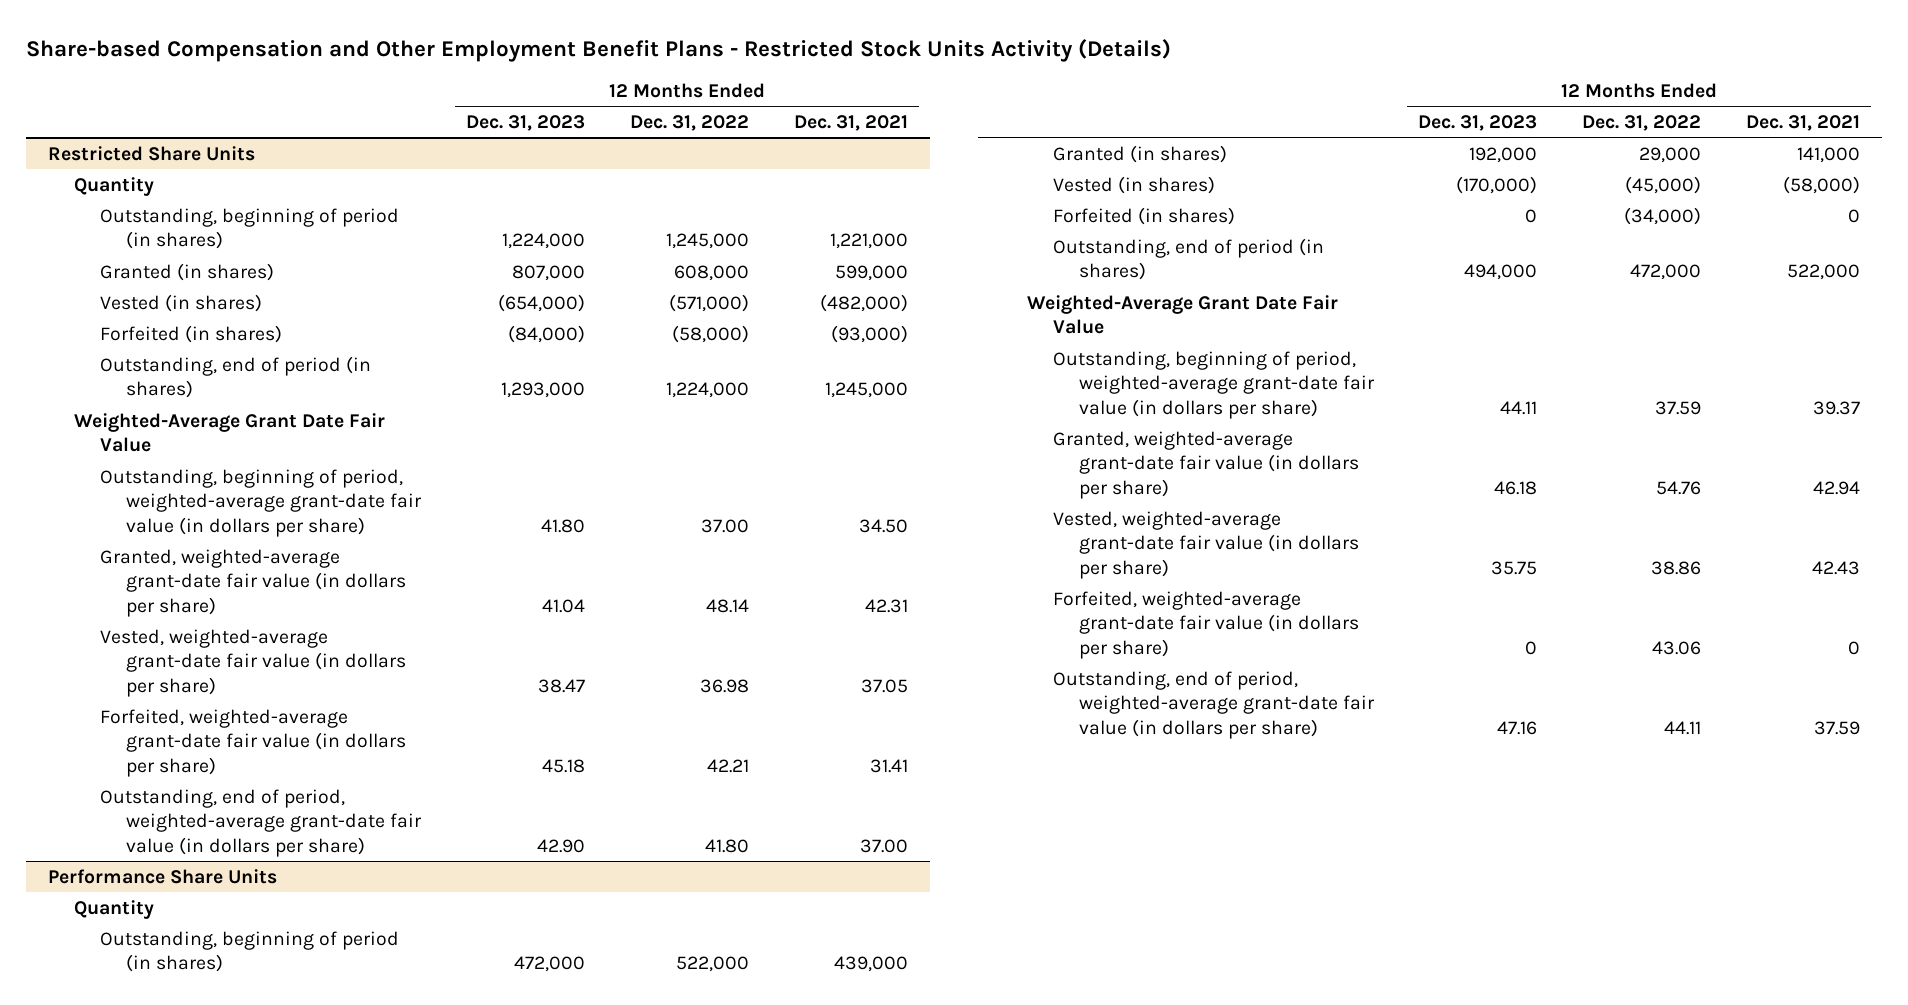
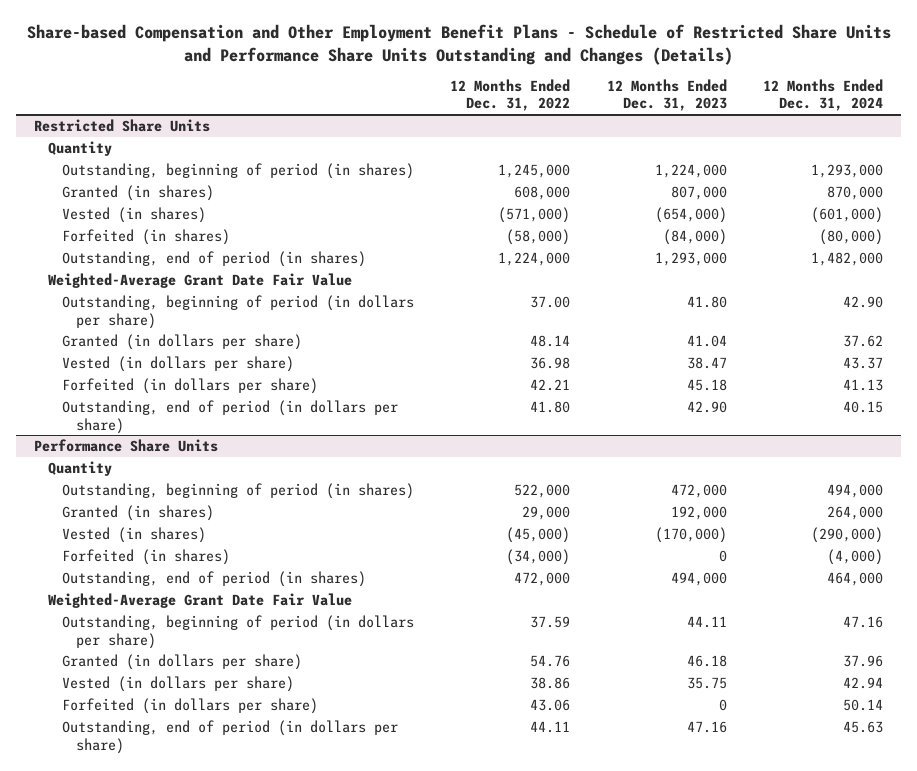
- Share-based Compensation and Other Employment Benefit Plans - Restricted Stock Units Activity (Details)
+ Share-based Compensation and Other Employment Benefit Plans - Schedule of Restricted Share Units and Performance Share Units Outstanding and Changes (Details)
- | 12 Months Ended Dec. 31, 2023 | 12 Months Ended Dec. 31, 2022 | 12 Months Ended Dec. 31, 2021
+ | 12 Months Ended Dec. 31, 2022 | 12 Months Ended Dec. 31, 2023 | 12 Months Ended Dec. 31, 2024
@ Restricted Share Units
- Outstanding, beginning of period, weighted-average grant-date fair value (in dollars per share) | 41.80 | 37.00 | 34.50
- Granted, weighted-average grant-date fair value (in dollars per share) | 41.04 | 48.14 | 42.31
- Vested, weighted-average grant-date fair value (in dollars per share) | 38.47 | 36.98 | 37.05
- Forfeited, weighted-average grant-date fair value (in dollars per share) | 45.18 | 42.21 | 31.41
- Outstanding, end of period, weighted-average grant-date fair value (in dollars per share) | 42.90 | 41.80 | 37.00
+ Outstanding, beginning of period (in dollars per share) | 37.00 | 41.80 | 42.90
+ Granted (in dollars per share) | 48.14 | 41.04 | 37.62
+ Vested (in dollars per share) | 36.98 | 38.47 | 43.37
+ Forfeited (in dollars per share) | 42.21 | 45.18 | 41.13
+ Outstanding, end of period (in dollars per share) | 41.80 | 42.90 | 40.15
@ Performance Share Units
- Outstanding, beginning of period, weighted-average grant-date fair value (in dollars per share) | 44.11 | 37.59 | 39.37
- Granted, weighted-average grant-date fair value (in dollars per share) | 46.18 | 54.76 | 42.94
- Vested, weighted-average grant-date fair value (in dollars per share) | 35.75 | 38.86 | 42.43
- Forfeited, weighted-average grant-date fair value (in dollars per share) | 0 | 43.06 | 0
- Outstanding, end of period, weighted-average grant-date fair value (in dollars per share) | 47.16 | 44.11 | 37.59
+ Outstanding, beginning of period (in dollars per share) | 37.59 | 44.11 | 47.16
+ Granted (in dollars per share) | 54.76 | 46.18 | 37.96
+ Vested (in dollars per share) | 38.86 | 35.75 | 42.94
+ Forfeited (in dollars per share) | 43.06 | 0 | 50.14
+ Outstanding, end of period (in dollars per share) | 44.11 | 47.16 | 45.63

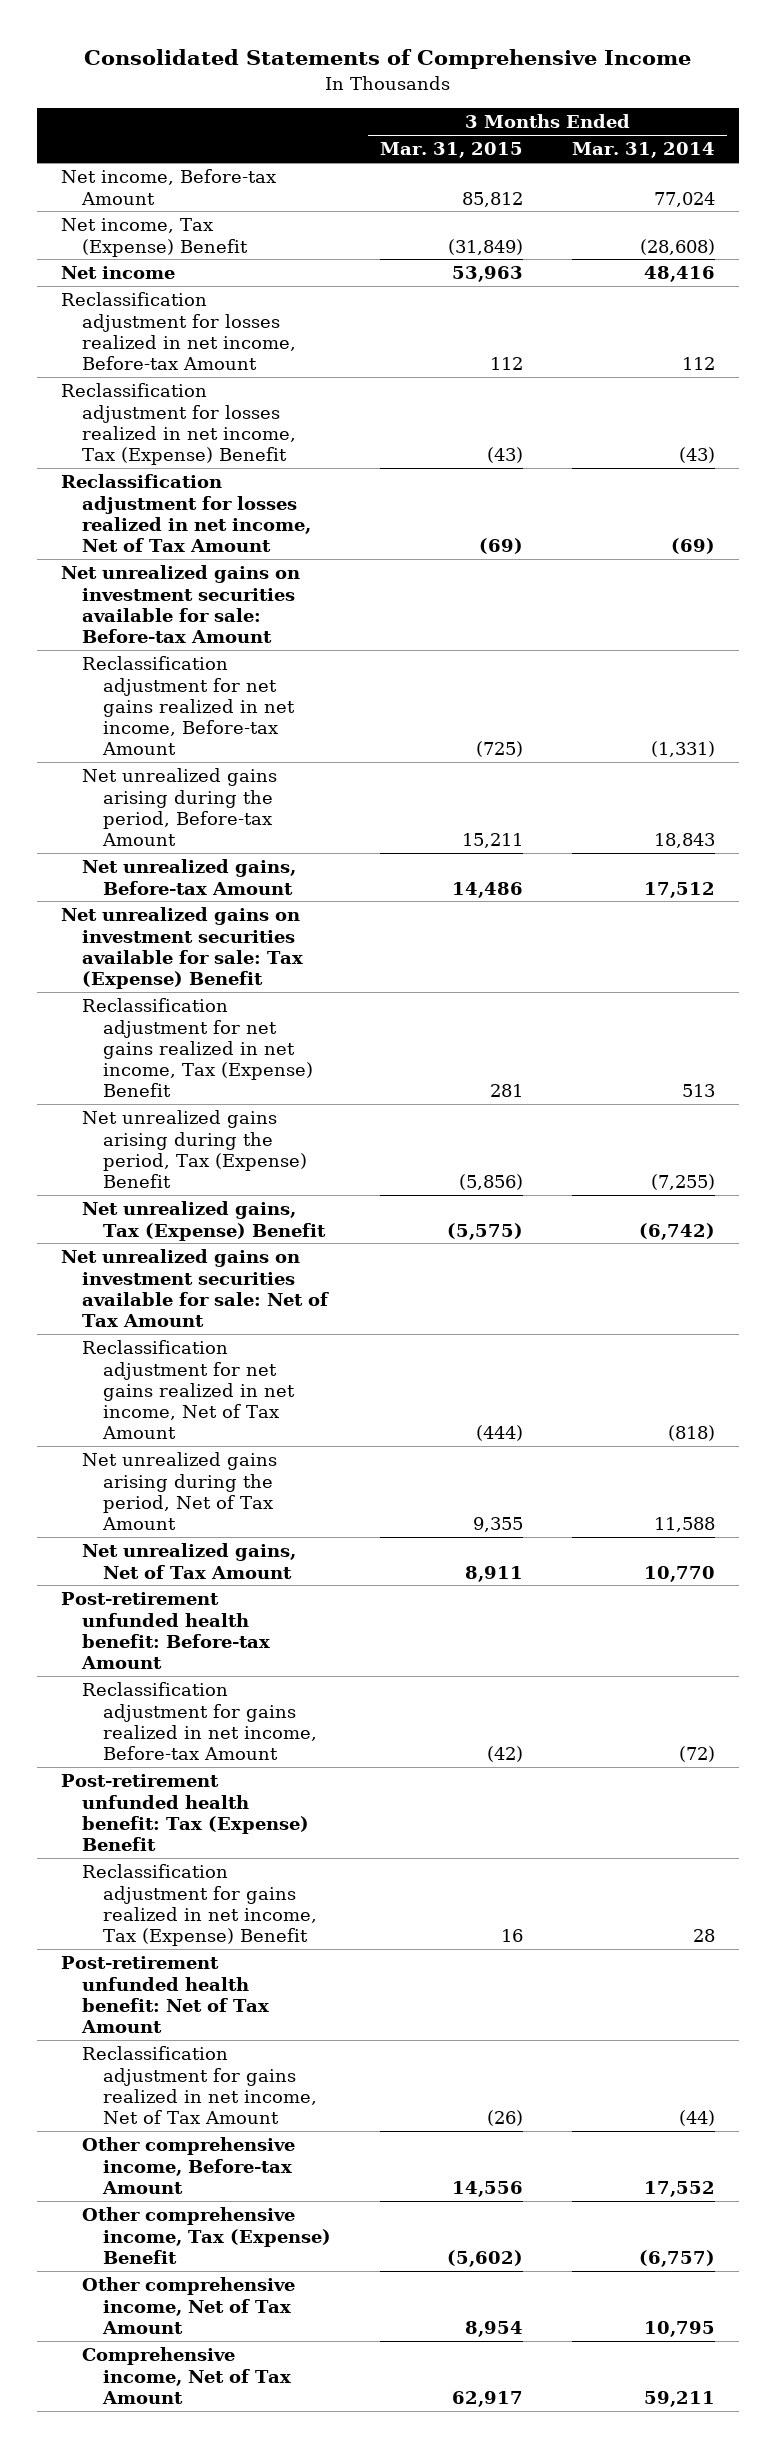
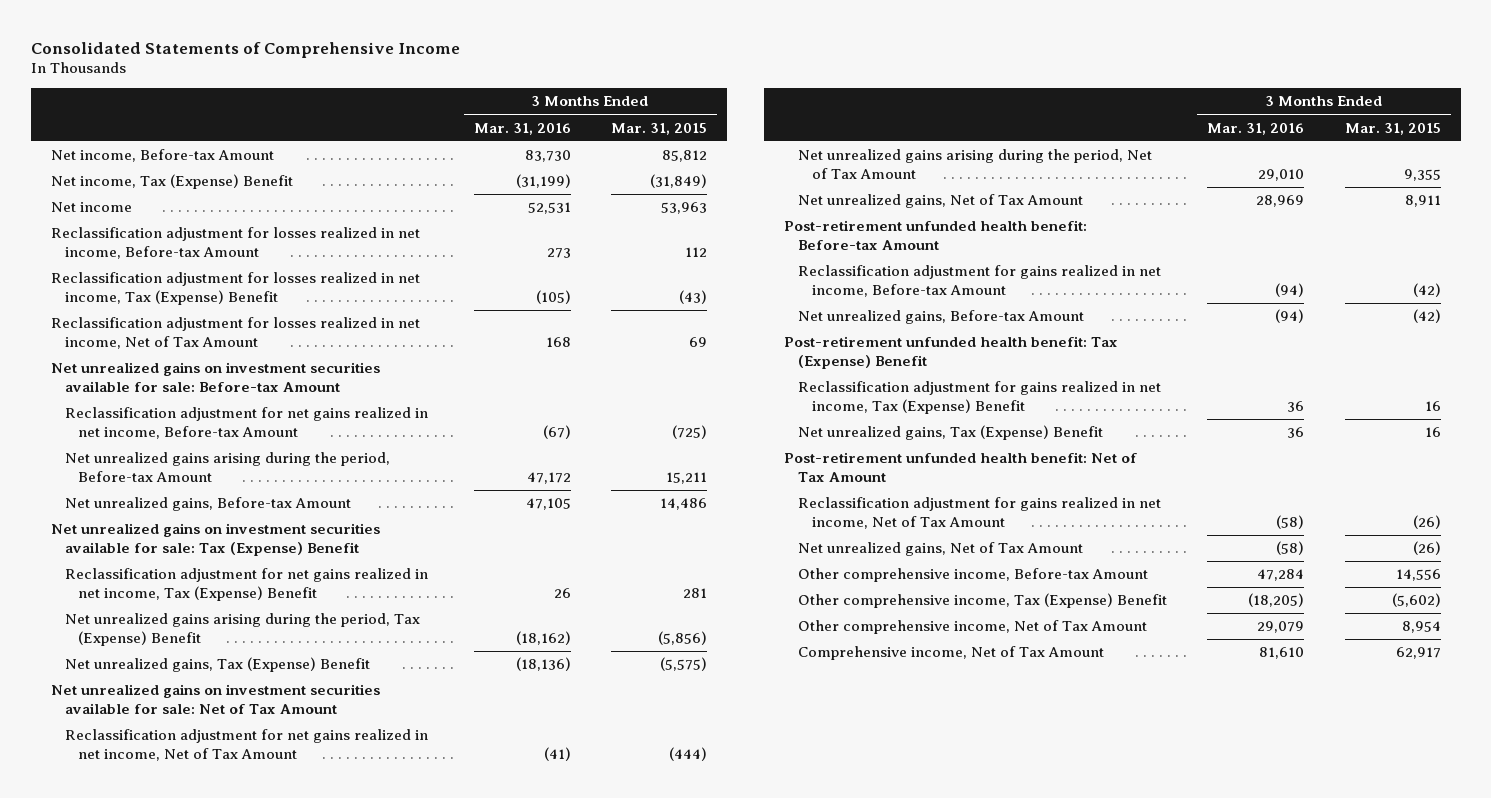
- | 3 Months Ended Mar. 31, 2015 | 3 Months Ended Mar. 31, 2014
+ | 3 Months Ended Mar. 31, 2016 | 3 Months Ended Mar. 31, 2015
- Reclassification adjustment for losses realized in net income, Net of Tax Amount | (69) | (69)
+ Reclassification adjustment for losses realized in net income, Net of Tax Amount | 168 | 69
+ Net unrealized gains, Before-tax Amount | (94) | (42)
+ Net unrealized gains, Tax (Expense) Benefit | 36 | 16
+ Net unrealized gains, Net of Tax Amount | (58) | (26)

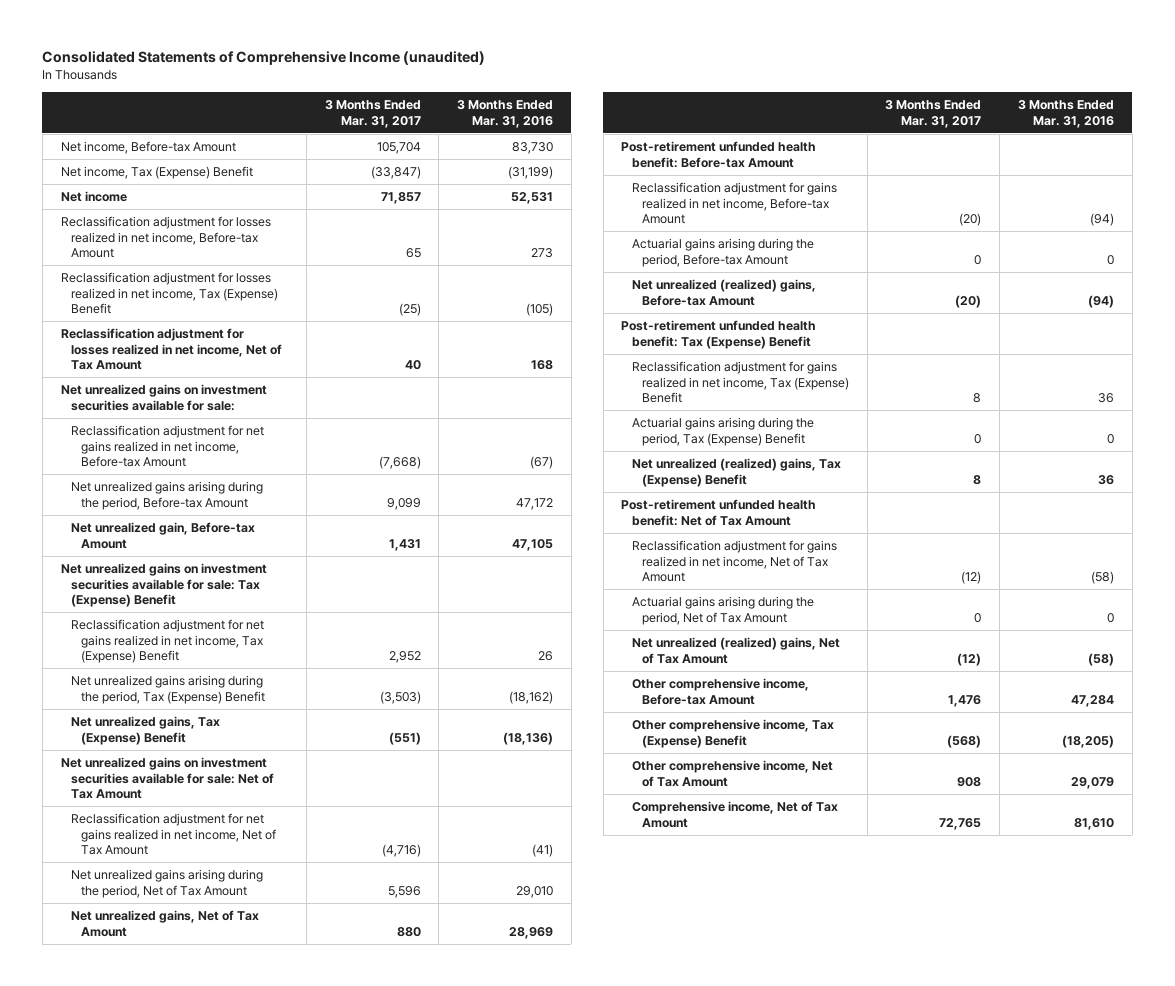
- Consolidated Statements of Comprehensive Income
+ Consolidated Statements of Comprehensive Income (unaudited)
- | 3 Months Ended Mar. 31, 2016 | 3 Months Ended Mar. 31, 2015
+ | 3 Months Ended Mar. 31, 2017 | 3 Months Ended Mar. 31, 2016
- Net unrealized gains on investment securities available for sale: Before-tax Amount
+ Net unrealized gains on investment securities available for sale:
- Net unrealized gains, Before-tax Amount | 47,105 | 14,486
+ Net unrealized gain, Before-tax Amount | 1,431 | 47,105
- Net unrealized gains, Before-tax Amount | (94) | (42)
+ Actuarial gains arising during the period, Before-tax Amount | 0 | 0
+ Net unrealized (realized) gains, Before-tax Amount | (20) | (94)
- Net unrealized gains, Tax (Expense) Benefit | 36 | 16
+ Actuarial gains arising during the period, Tax (Expense) Benefit | 0 | 0
+ Net unrealized (realized) gains, Tax (Expense) Benefit | 8 | 36
- Net unrealized gains, Net of Tax Amount | (58) | (26)
+ Actuarial gains arising during the period, Net of Tax Amount | 0 | 0
+ Net unrealized (realized) gains, Net of Tax Amount | (12) | (58)

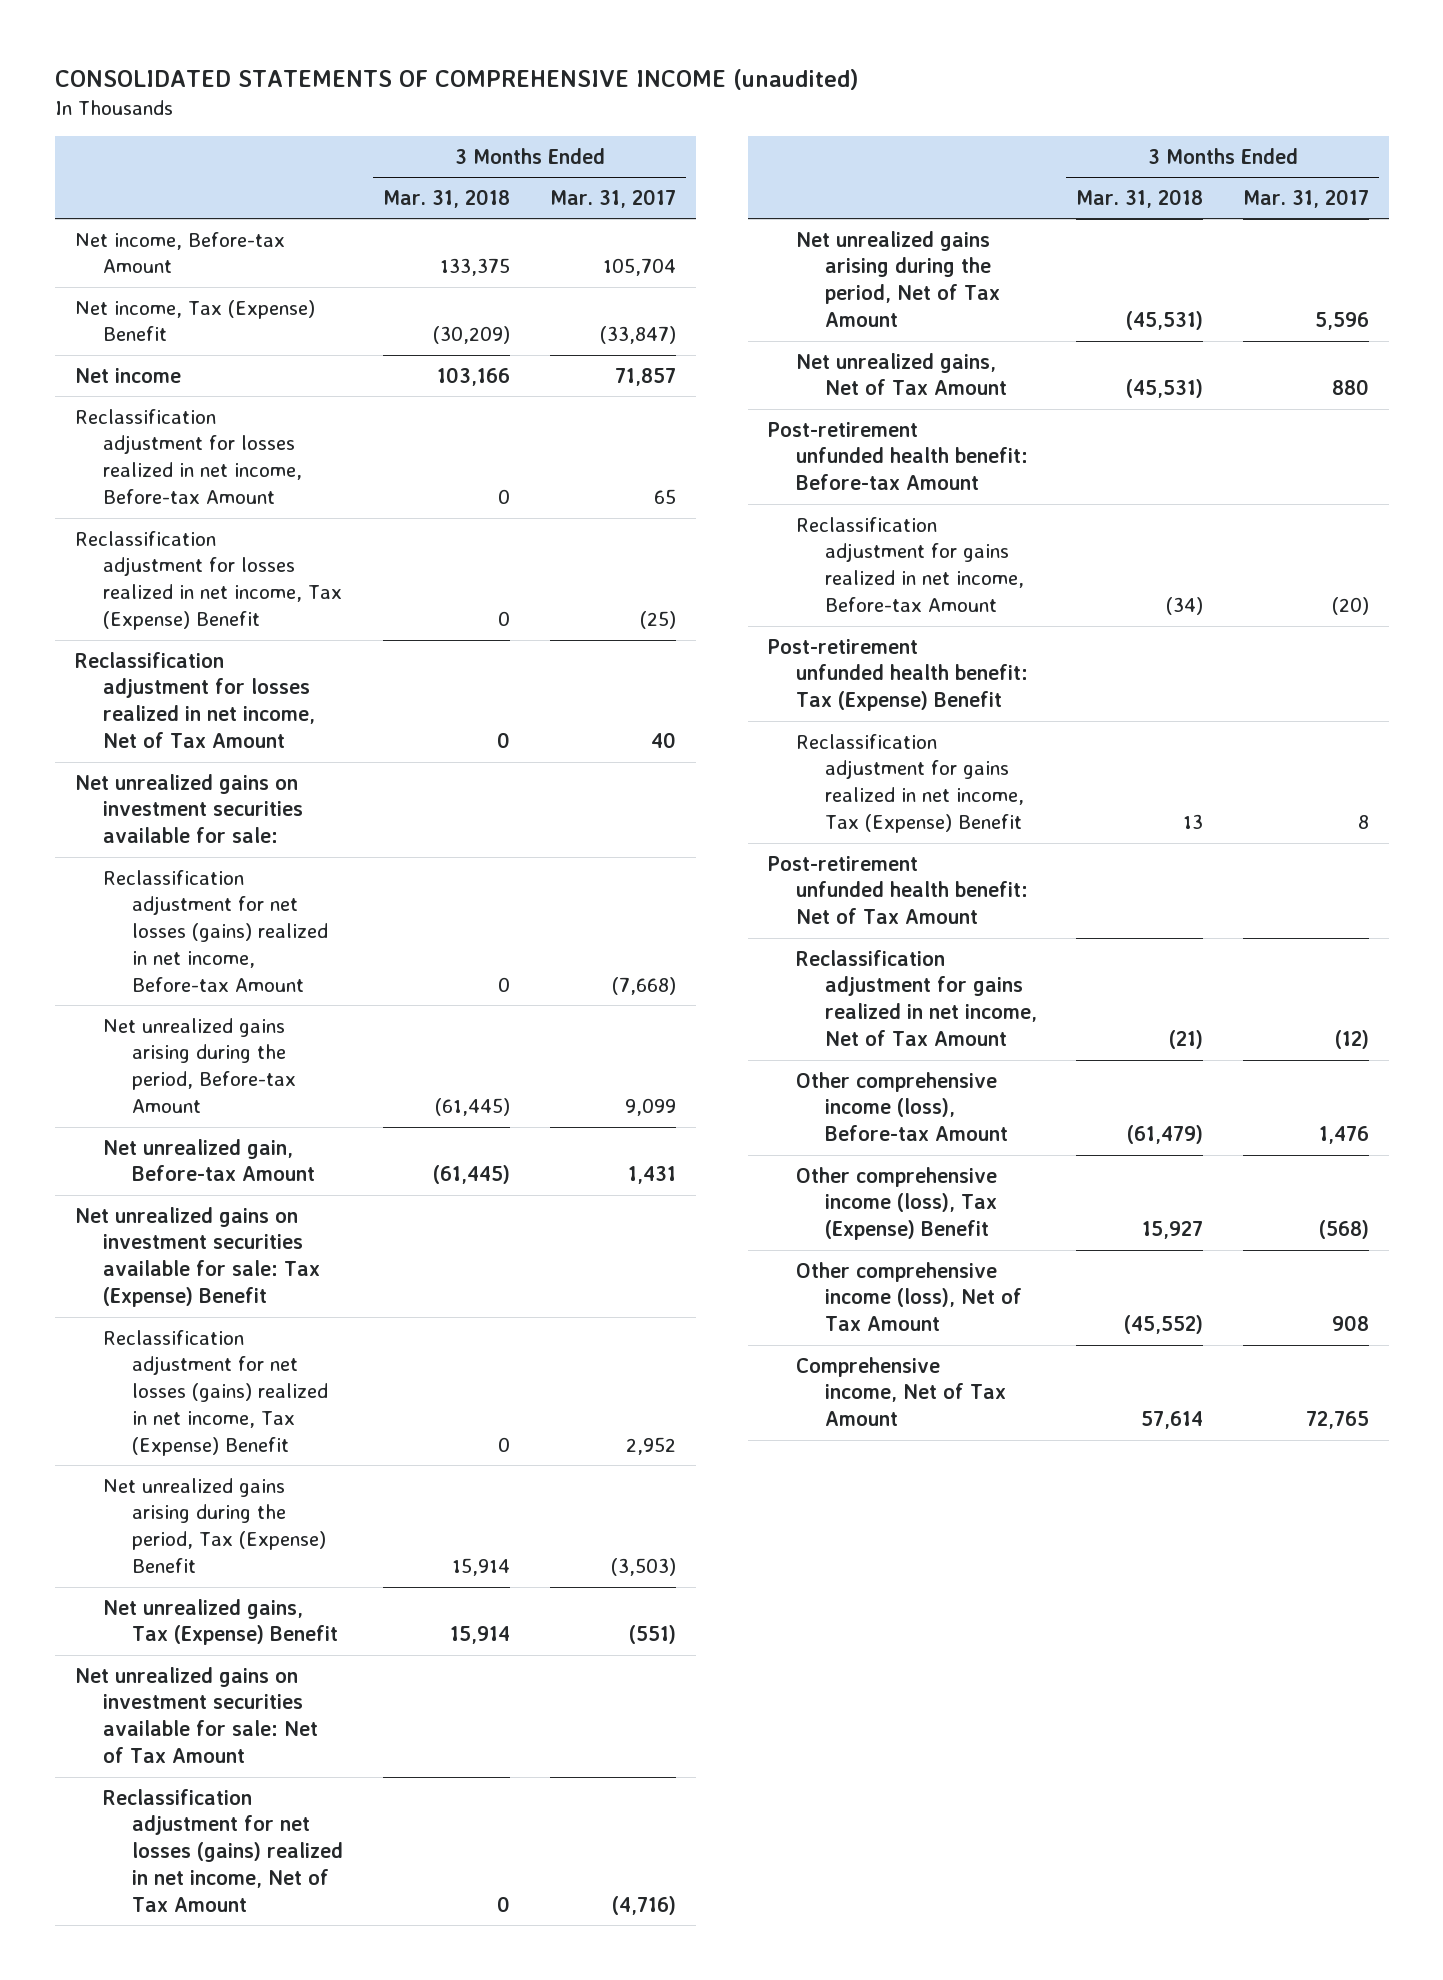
- Consolidated Statements of Comprehensive Income (unaudited)
+ CONSOLIDATED STATEMENTS OF COMPREHENSIVE INCOME (unaudited)
- | 3 Months Ended Mar. 31, 2017 | 3 Months Ended Mar. 31, 2016
+ | 3 Months Ended Mar. 31, 2018 | 3 Months Ended Mar. 31, 2017
- Reclassification adjustment for net gains realized in net income, Before-tax Amount | (7,668) | (67)
+ Reclassification adjustment for net losses (gains) realized in net income, Before-tax Amount | 0 | (7,668)
- Reclassification adjustment for net gains realized in net income, Tax (Expense) Benefit | 2,952 | 26
+ Reclassification adjustment for net losses (gains) realized in net income, Tax (Expense) Benefit | 0 | 2,952
- Reclassification adjustment for net gains realized in net income, Net of Tax Amount | (4,716) | (41)
+ Reclassification adjustment for net losses (gains) realized in net income, Net of Tax Amount | 0 | (4,716)
- Actuarial gains arising during the period, Before-tax Amount | 0 | 0
- Net unrealized (realized) gains, Before-tax Amount | (20) | (94)
- Actuarial gains arising during the period, Tax (Expense) Benefit | 0 | 0
- Net unrealized (realized) gains, Tax (Expense) Benefit | 8 | 36
- Actuarial gains arising during the period, Net of Tax Amount | 0 | 0
- Net unrealized (realized) gains, Net of Tax Amount | (12) | (58)
- Other comprehensive income, Before-tax Amount | 1,476 | 47,284
- Other comprehensive income, Tax (Expense) Benefit | (568) | (18,205)
- Other comprehensive income, Net of Tax Amount | 908 | 29,079
+ Other comprehensive income (loss), Before-tax Amount | (61,479) | 1,476
+ Other comprehensive income (loss), Tax (Expense) Benefit | 15,927 | (568)
+ Other comprehensive income (loss), Net of Tax Amount | (45,552) | 908

